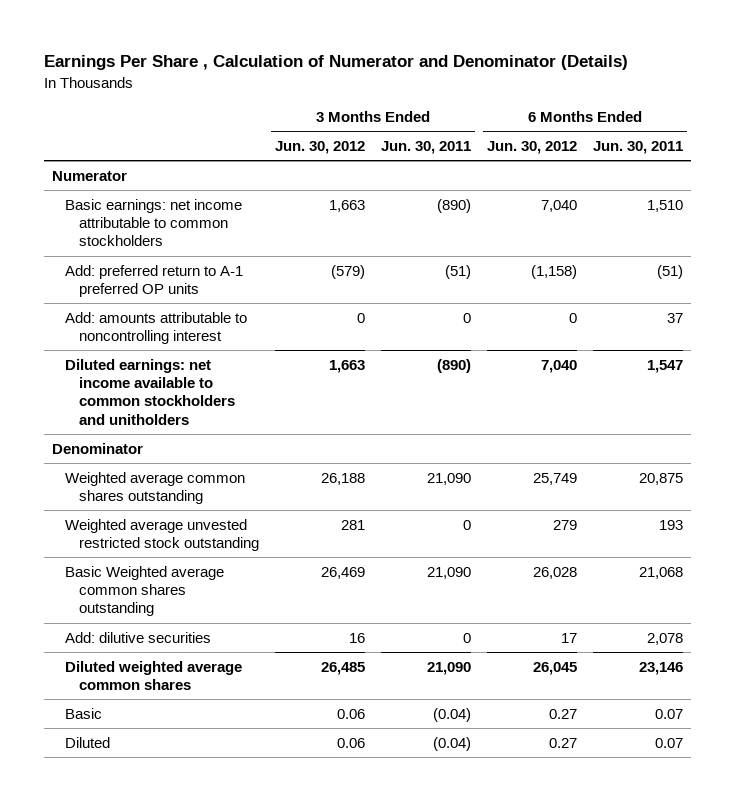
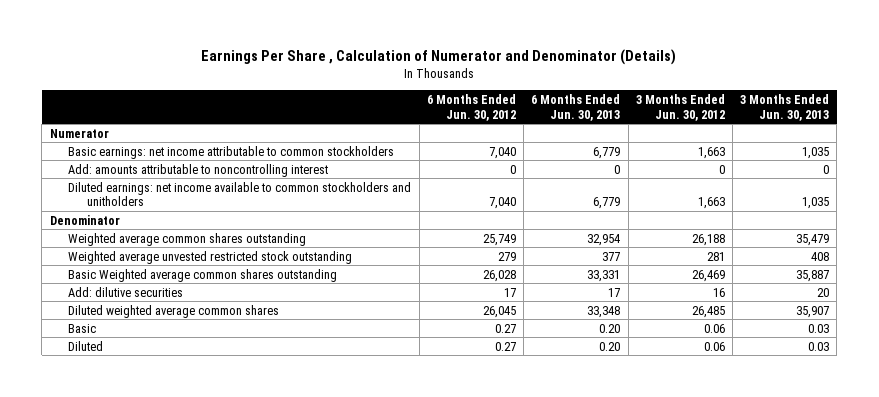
- | 3 Months Ended Jun. 30, 2012 | 3 Months Ended Jun. 30, 2011 | 6 Months Ended Jun. 30, 2012 | 6 Months Ended Jun. 30, 2011
+ | 6 Months Ended Jun. 30, 2012 | 6 Months Ended Jun. 30, 2013 | 3 Months Ended Jun. 30, 2012 | 3 Months Ended Jun. 30, 2013
- Add: preferred return to A-1 preferred OP units | (579) | (51) | (1,158) | (51)

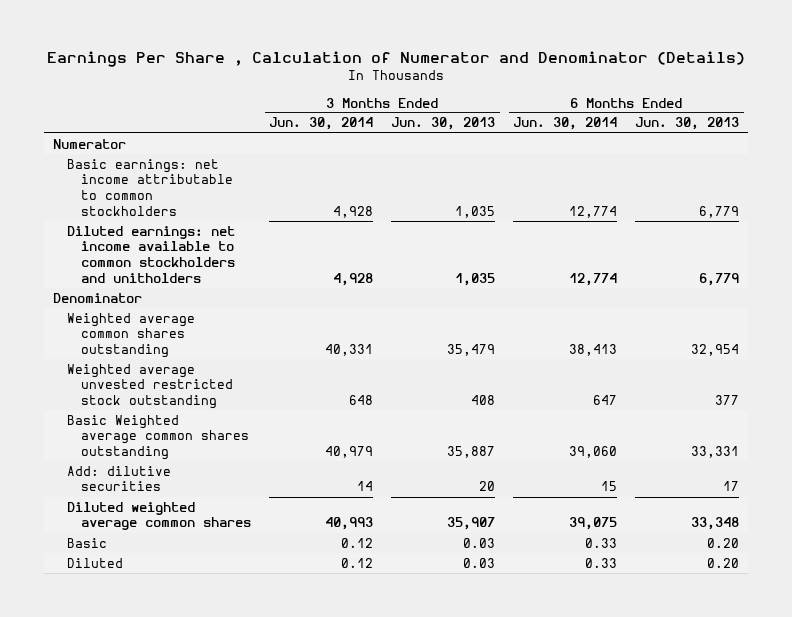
- | 6 Months Ended Jun. 30, 2012 | 6 Months Ended Jun. 30, 2013 | 3 Months Ended Jun. 30, 2012 | 3 Months Ended Jun. 30, 2013
+ | 3 Months Ended Jun. 30, 2014 | 3 Months Ended Jun. 30, 2013 | 6 Months Ended Jun. 30, 2014 | 6 Months Ended Jun. 30, 2013
- Add: amounts attributable to noncontrolling interest | 0 | 0 | 0 | 0

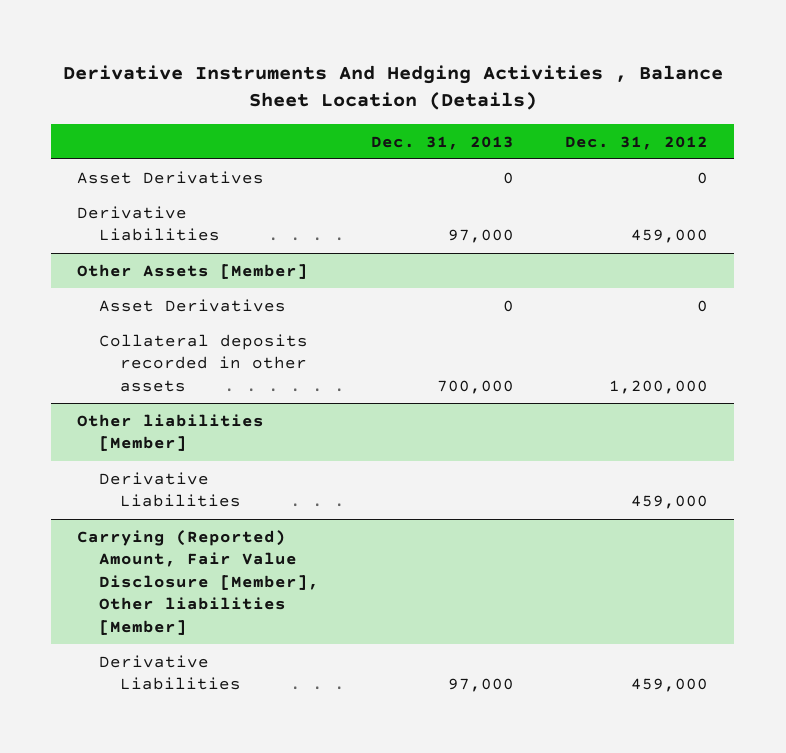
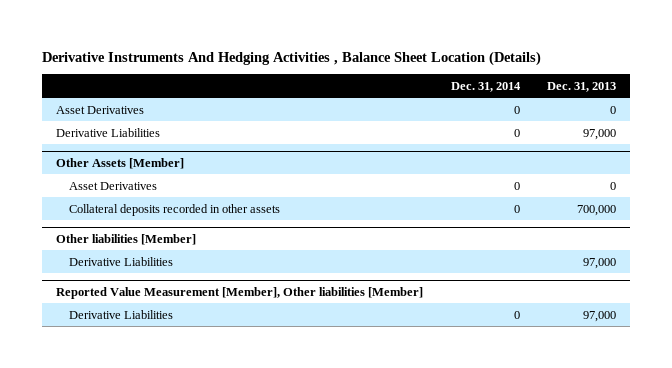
- | Dec. 31, 2013 | Dec. 31, 2012
+ | Dec. 31, 2014 | Dec. 31, 2013
@ Other liabilities [Member]
- Derivative Liabilities | | 459,000
- Carrying (Reported) Amount, Fair Value Disclosure [Member], Other liabilities [Member]
+ Reported Value Measurement [Member], Other liabilities [Member]
+ Derivative Liabilities | 0 | 97,000

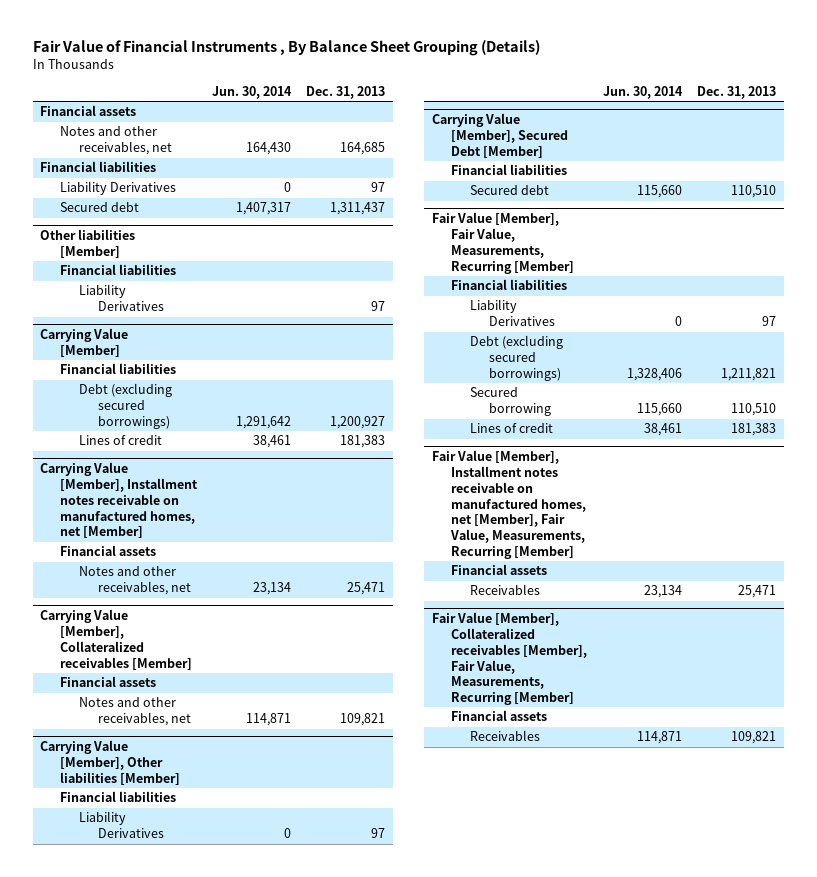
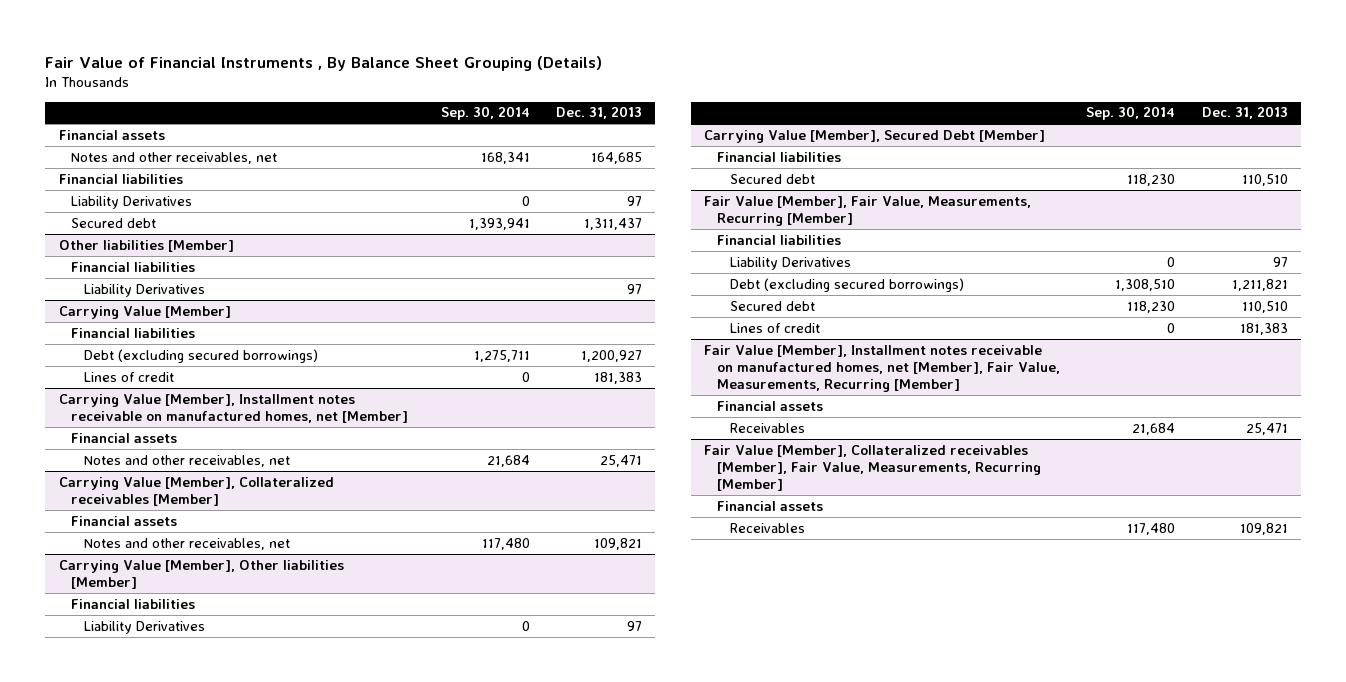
- | Jun. 30, 2014 | Dec. 31, 2013
+ | Sep. 30, 2014 | Dec. 31, 2013
@ Fair Value [Member], Fair Value, Measurements, Recurring [Member]
- Secured borrowing | 115,660 | 110,510
+ Secured debt | 118,230 | 110,510

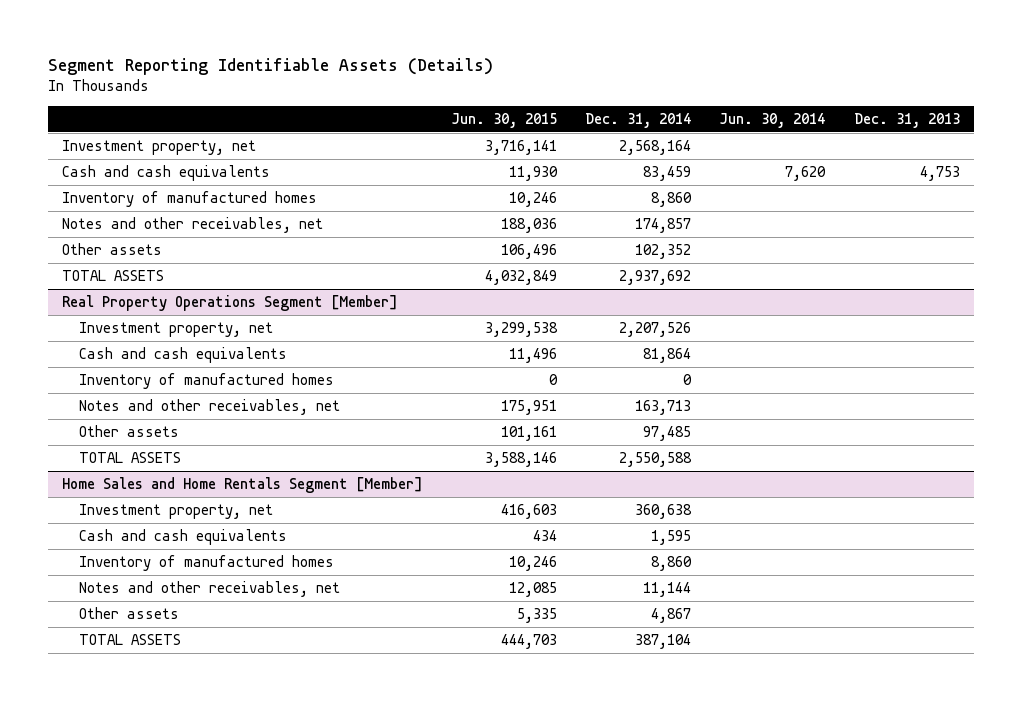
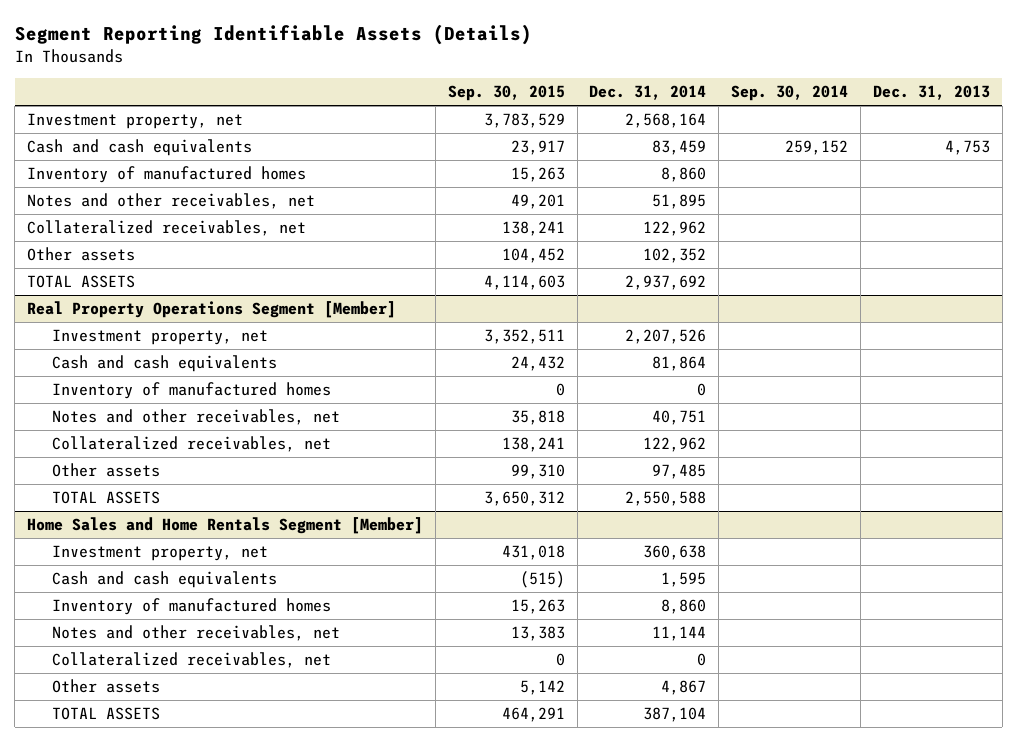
- | Jun. 30, 2015 | Dec. 31, 2014 | Jun. 30, 2014 | Dec. 31, 2013
+ | Sep. 30, 2015 | Dec. 31, 2014 | Sep. 30, 2014 | Dec. 31, 2013
- Notes and other receivables, net | 188,036 | 174,857 | |
+ Notes and other receivables, net | 49,201 | 51,895 | |
+ Collateralized receivables, net | 138,241 | 122,962 | |
@ Real Property Operations Segment [Member]
- Notes and other receivables, net | 175,951 | 163,713 | |
+ Notes and other receivables, net | 35,818 | 40,751 | |
+ Collateralized receivables, net | 138,241 | 122,962 | |
@ Home Sales and Home Rentals Segment [Member]
+ Collateralized receivables, net | 0 | 0 | |

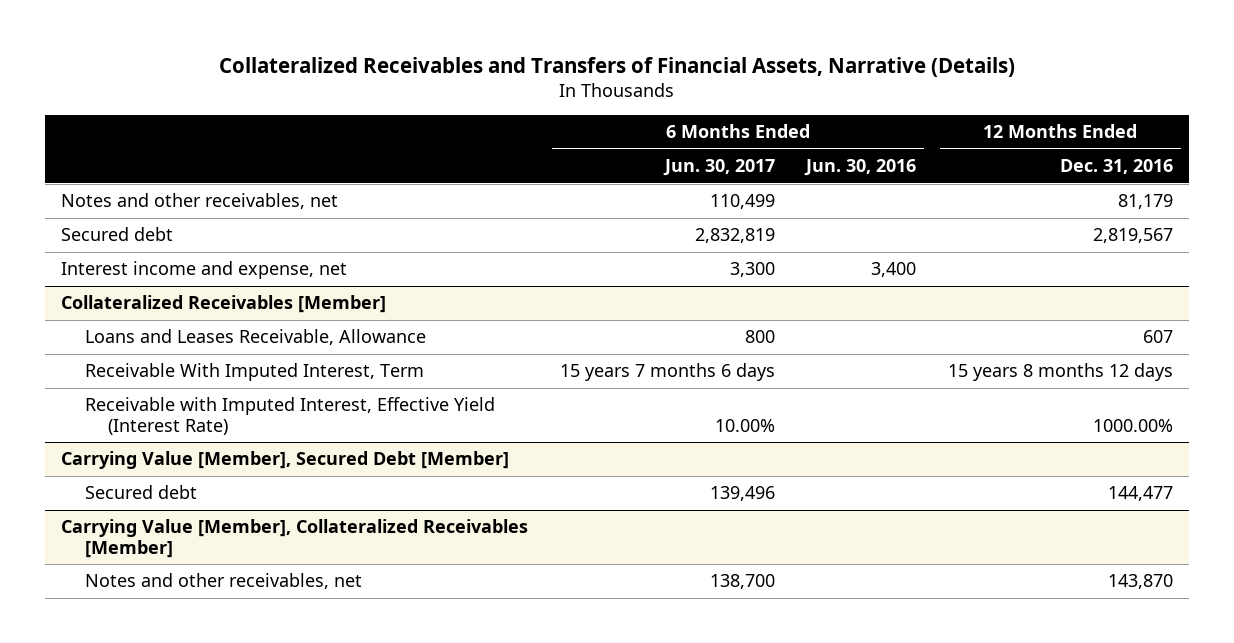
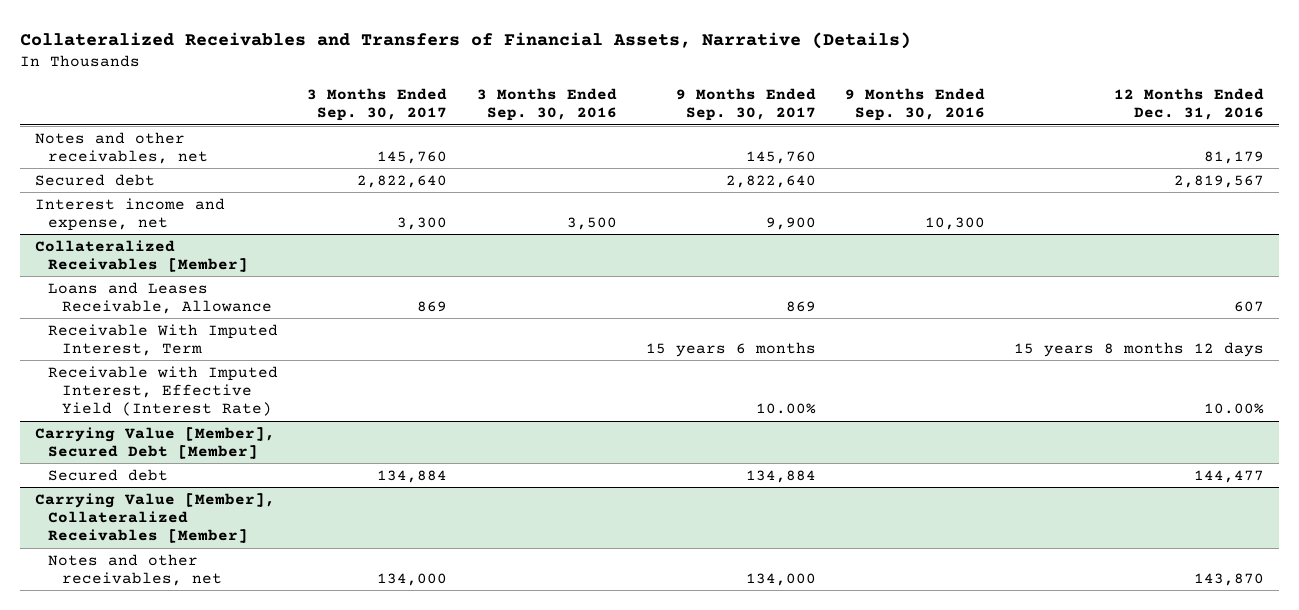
- | 6 Months Ended Jun. 30, 2017 | 6 Months Ended Jun. 30, 2016 | 12 Months Ended Dec. 31, 2016
+ | 3 Months Ended Sep. 30, 2017 | 3 Months Ended Sep. 30, 2016 | 9 Months Ended Sep. 30, 2017 | 9 Months Ended Sep. 30, 2016 | 12 Months Ended Dec. 31, 2016
@ Collateralized Receivables [Member]
- Receivable with Imputed Interest, Effective Yield (Interest Rate) | 10.00% | | 1000.00%
+ Receivable with Imputed Interest, Effective Yield (Interest Rate) | | | 10.00% | | 10.00%

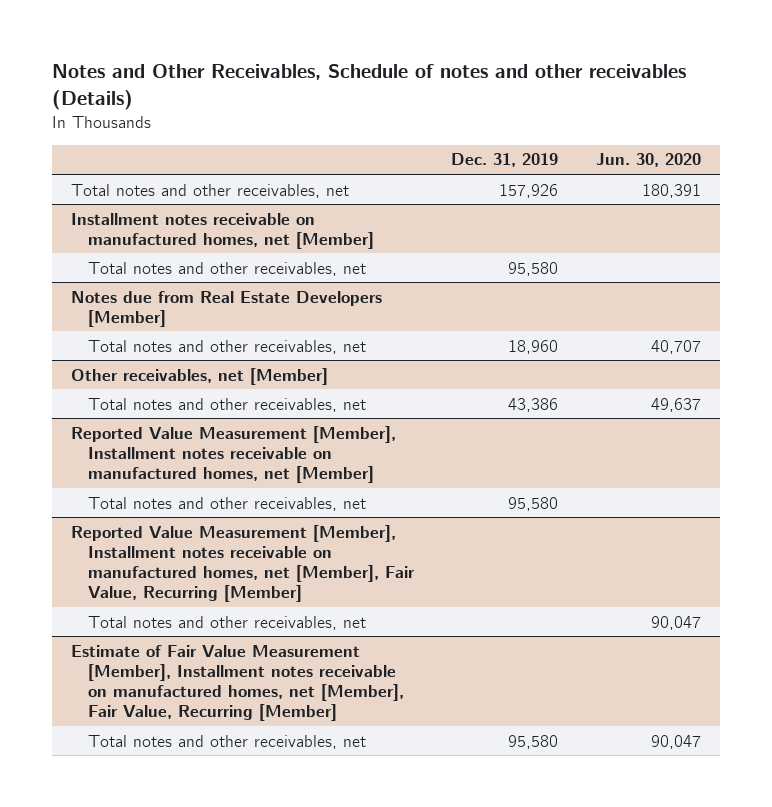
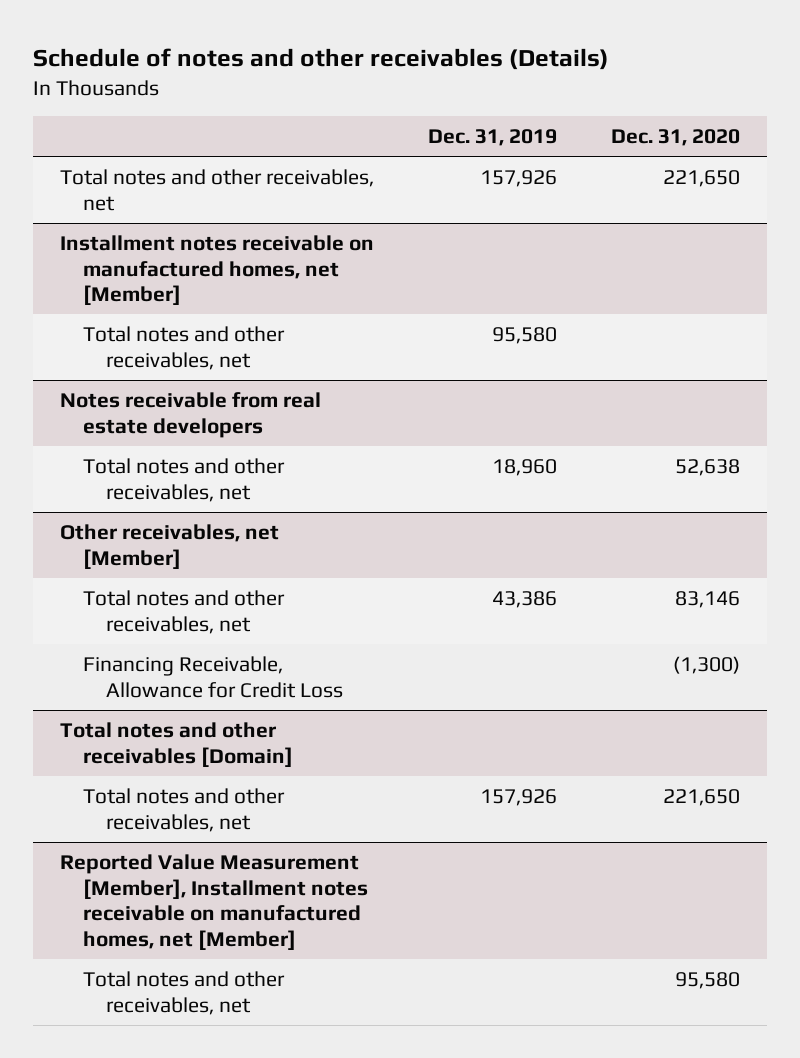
- Notes and Other Receivables, Schedule of notes and other receivables (Details)
+ Schedule of notes and other receivables (Details)
- | Dec. 31, 2019 | Jun. 30, 2020
+ | Dec. 31, 2019 | Dec. 31, 2020
- Notes due from Real Estate Developers [Member]
+ Notes receivable from real estate developers
@ Other receivables, net [Member]
+ Financing Receivable, Allowance for Credit Loss | | (1,300)
+ Total notes and other receivables [Domain]
+ Total notes and other receivables, net | 157,926 | 221,650
@ Reported Value Measurement [Member], Installment notes receivable on manufactured homes, net [Member]
- Total notes and other receivables, net | 95,580 |
- Reported Value Measurement [Member], Installment notes receivable on manufactured homes, net [Member], Fair Value, Recurring [Member]
- Estimate of Fair Value Measurement [Member], Installment notes receivable on manufactured homes, net [Member], Fair Value, Recurring [Member]
- Total notes and other receivables, net | 95,580 | 90,047

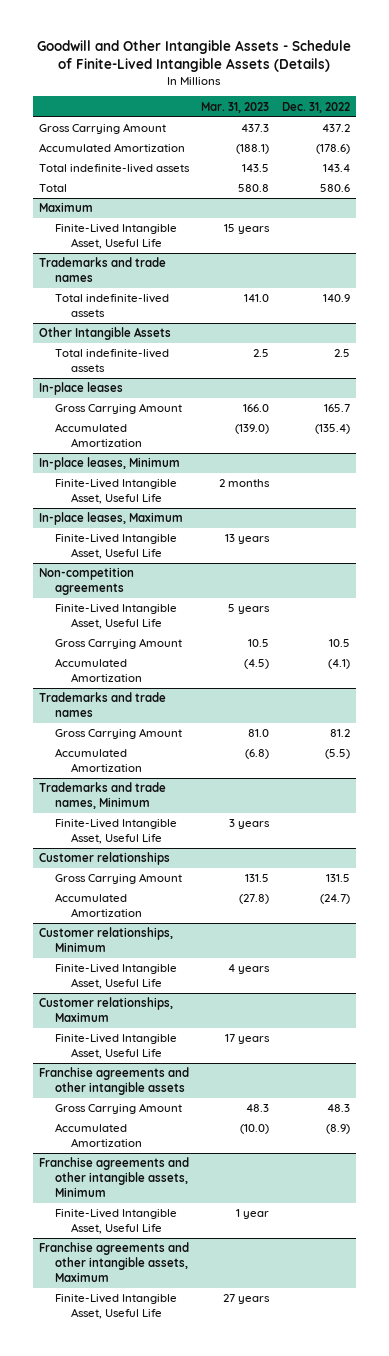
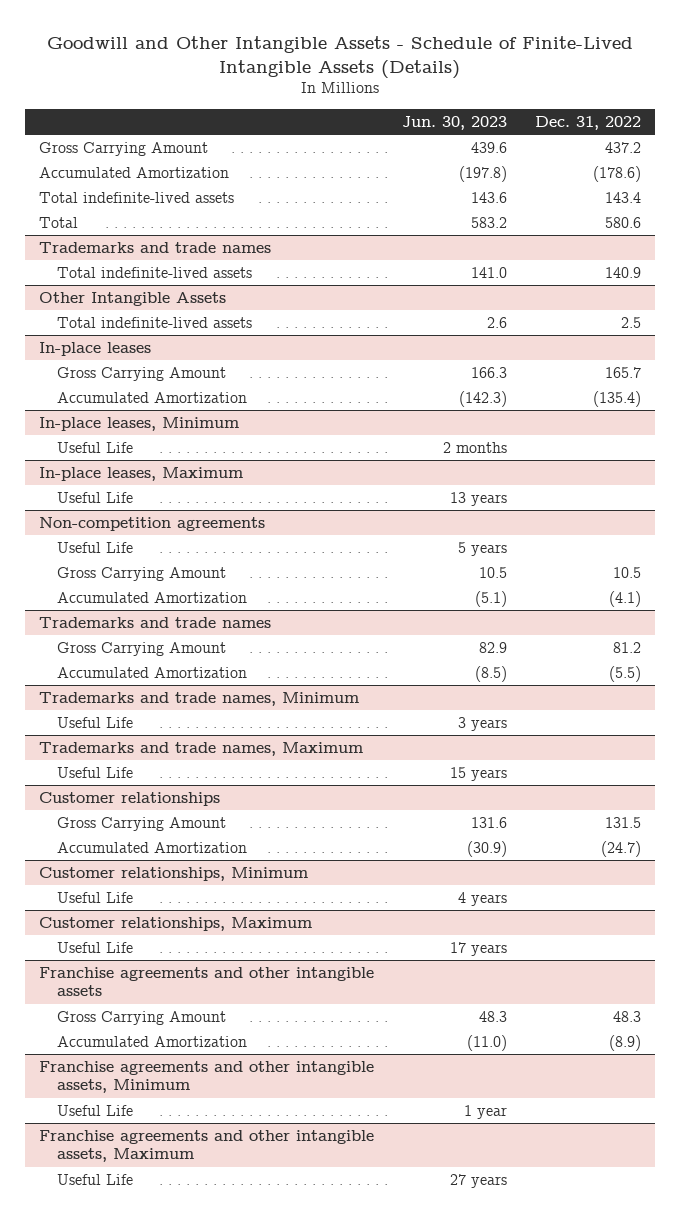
- | Mar. 31, 2023 | Dec. 31, 2022
+ | Jun. 30, 2023 | Dec. 31, 2022
- Maximum
- Finite-Lived Intangible Asset, Useful Life | 15 years |
@ In-place leases, Minimum
- Finite-Lived Intangible Asset, Useful Life | 2 months |
+ Useful Life | 2 months |
@ In-place leases, Maximum
- Finite-Lived Intangible Asset, Useful Life | 13 years |
+ Useful Life | 13 years |
@ Non-competition agreements
- Finite-Lived Intangible Asset, Useful Life | 5 years |
+ Useful Life | 5 years |
@ Trademarks and trade names, Minimum
- Finite-Lived Intangible Asset, Useful Life | 3 years |
+ Useful Life | 3 years |
+ Trademarks and trade names, Maximum
+ Useful Life | 15 years |
@ Customer relationships, Minimum
- Finite-Lived Intangible Asset, Useful Life | 4 years |
+ Useful Life | 4 years |
@ Customer relationships, Maximum
- Finite-Lived Intangible Asset, Useful Life | 17 years |
+ Useful Life | 17 years |
@ Franchise agreements and other intangible assets, Minimum
- Finite-Lived Intangible Asset, Useful Life | 1 year |
+ Useful Life | 1 year |
@ Franchise agreements and other intangible assets, Maximum
- Finite-Lived Intangible Asset, Useful Life | 27 years |
+ Useful Life | 27 years |

